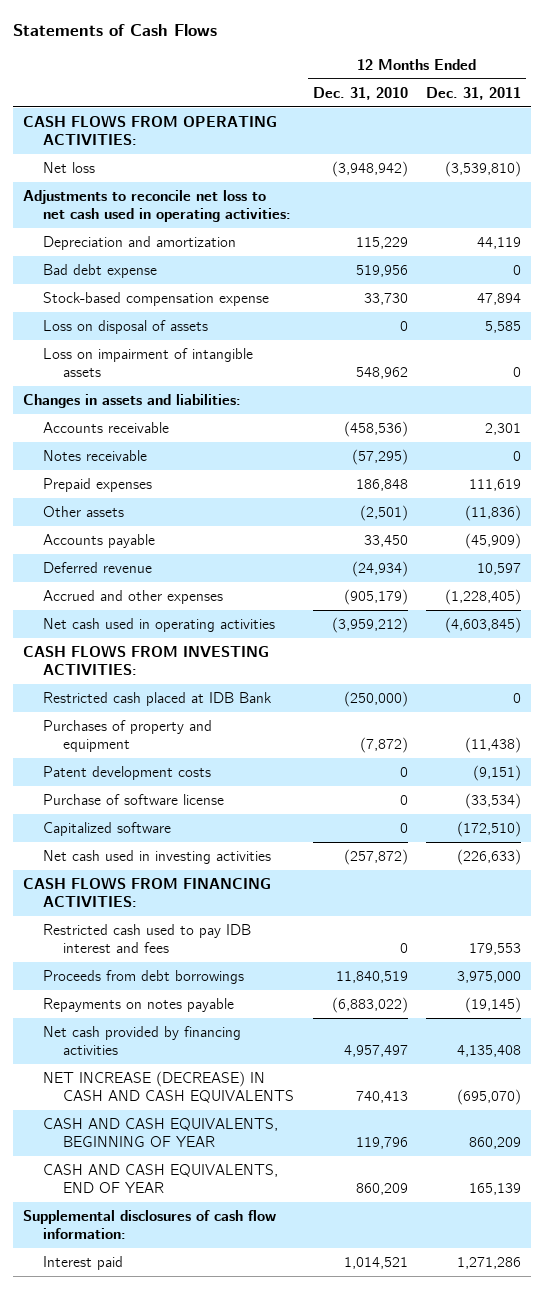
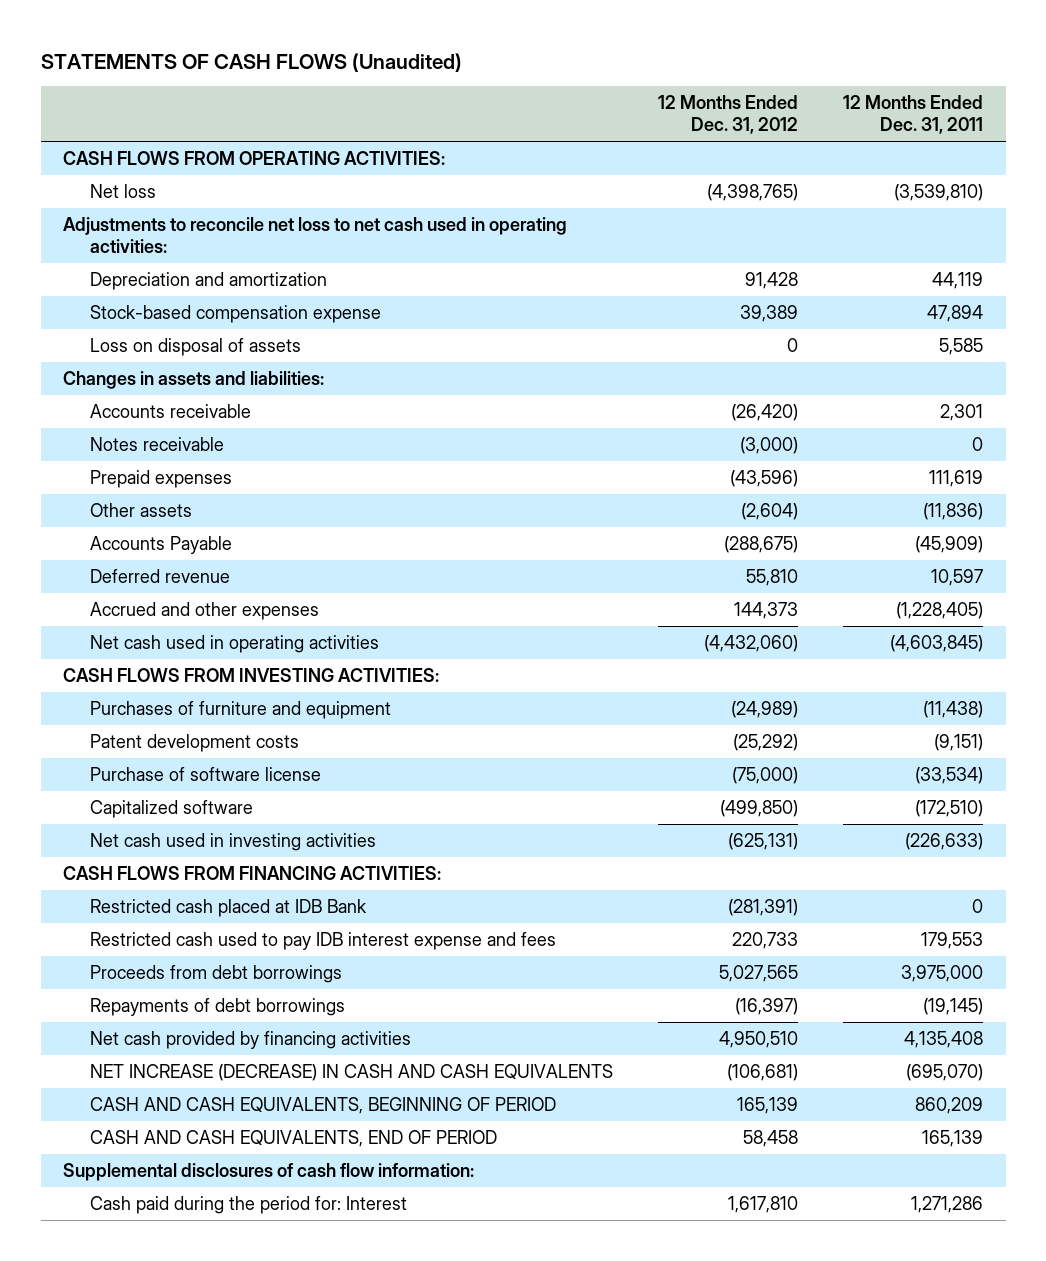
- Statements of Cash Flows
+ STATEMENTS OF CASH FLOWS (Unaudited)
- | 12 Months Ended Dec. 31, 2010 | 12 Months Ended Dec. 31, 2011
+ | 12 Months Ended Dec. 31, 2012 | 12 Months Ended Dec. 31, 2011
- Bad debt expense | 519,956 | 0
- Loss on impairment of intangible assets | 548,962 | 0
- Accounts payable | 33,450 | (45,909)
+ Accounts Payable | (288,675) | (45,909)
- Purchases of property and equipment | (7,872) | (11,438)
+ Purchases of furniture and equipment | (24,989) | (11,438)
- Restricted cash used to pay IDB interest and fees | 0 | 179,553
moved down: Restricted cash placed at IDB Bank | (281,391) | 0
+ Restricted cash used to pay IDB interest expense and fees | 220,733 | 179,553
- Repayments on notes payable | (6,883,022) | (19,145)
+ Repayments of debt borrowings | (16,397) | (19,145)
- CASH AND CASH EQUIVALENTS, BEGINNING OF YEAR | 119,796 | 860,209
- CASH AND CASH EQUIVALENTS, END OF YEAR | 860,209 | 165,139
+ CASH AND CASH EQUIVALENTS, BEGINNING OF PERIOD | 165,139 | 860,209
+ CASH AND CASH EQUIVALENTS, END OF PERIOD | 58,458 | 165,139
- Interest paid | 1,014,521 | 1,271,286
+ Cash paid during the period for: Interest | 1,617,810 | 1,271,286

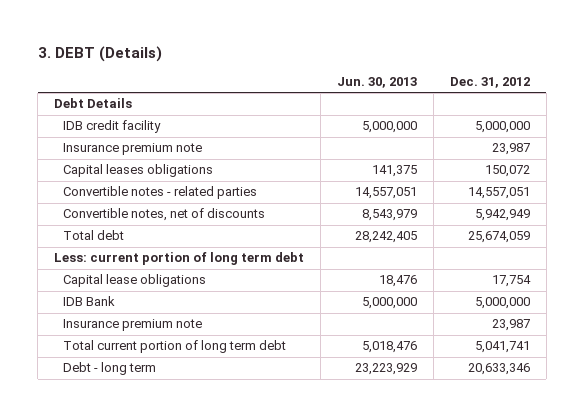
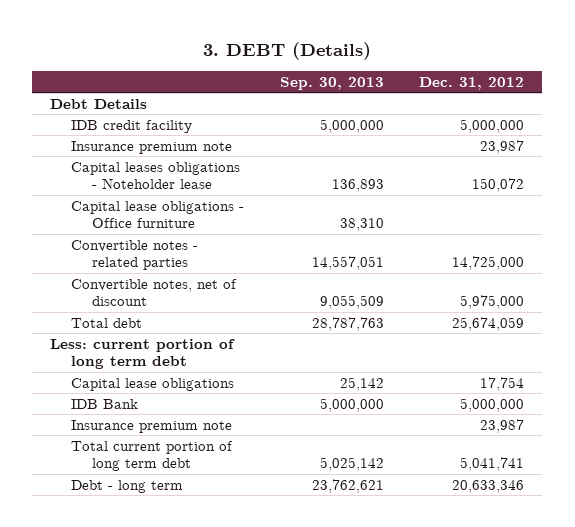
- | Jun. 30, 2013 | Dec. 31, 2012
+ | Sep. 30, 2013 | Dec. 31, 2012
- Capital leases obligations | 141,375 | 150,072
- Convertible notes - related parties | 14,557,051 | 14,557,051
- Convertible notes, net of discounts | 8,543,979 | 5,942,949
+ Capital leases obligations - Noteholder lease | 136,893 | 150,072
+ Capital lease obligations - Office furniture | 38,310 |
+ Convertible notes - related parties | 14,557,051 | 14,725,000
+ Convertible notes, net of discount | 9,055,509 | 5,975,000

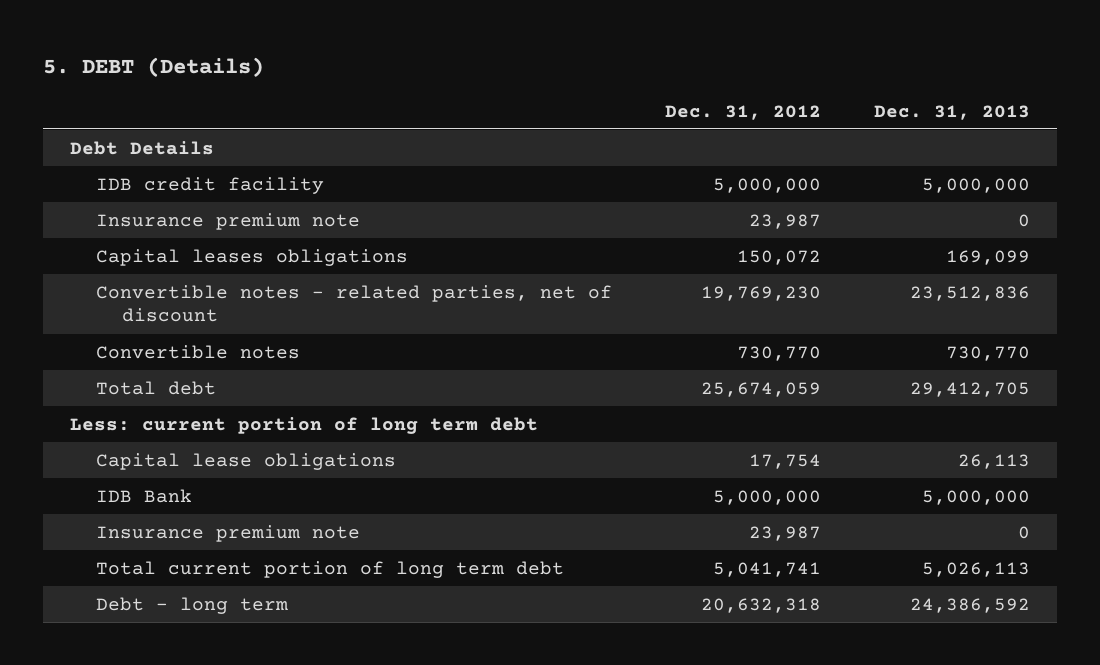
- 3. DEBT (Details)
+ 5. DEBT (Details)
- | Sep. 30, 2013 | Dec. 31, 2012
+ | Dec. 31, 2012 | Dec. 31, 2013
- Capital leases obligations - Noteholder lease | 136,893 | 150,072
- Capital lease obligations - Office furniture | 38,310 |
- Convertible notes - related parties | 14,557,051 | 14,725,000
- Convertible notes, net of discount | 9,055,509 | 5,975,000
+ Capital leases obligations | 150,072 | 169,099
+ Convertible notes - related parties, net of discount | 19,769,230 | 23,512,836
+ Convertible notes | 730,770 | 730,770
- Debt - long term | 23,762,621 | 20,633,346
+ Debt - long term | 20,632,318 | 24,386,592

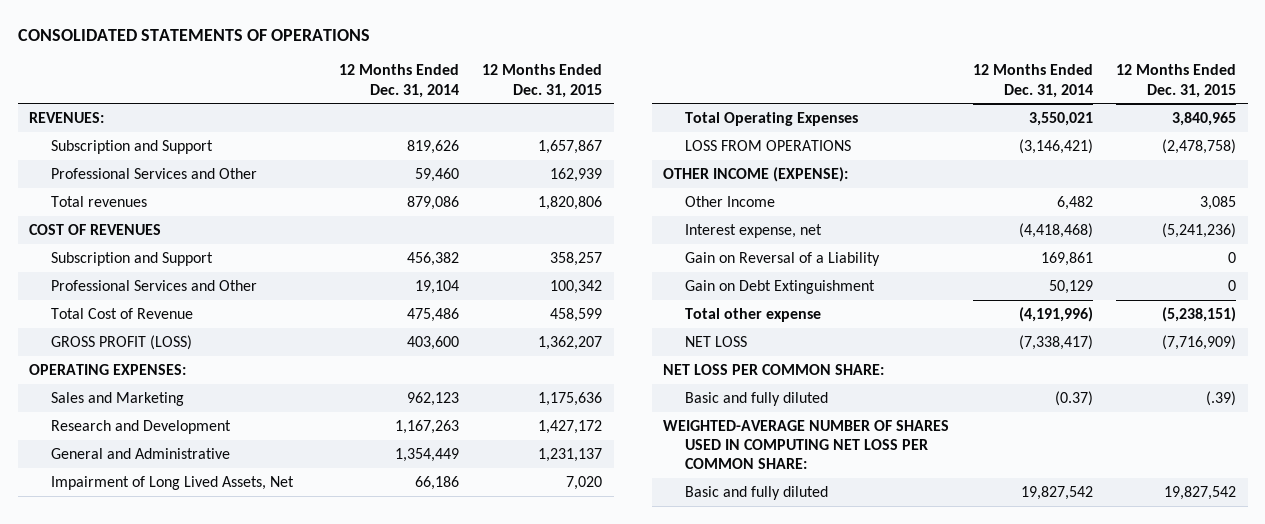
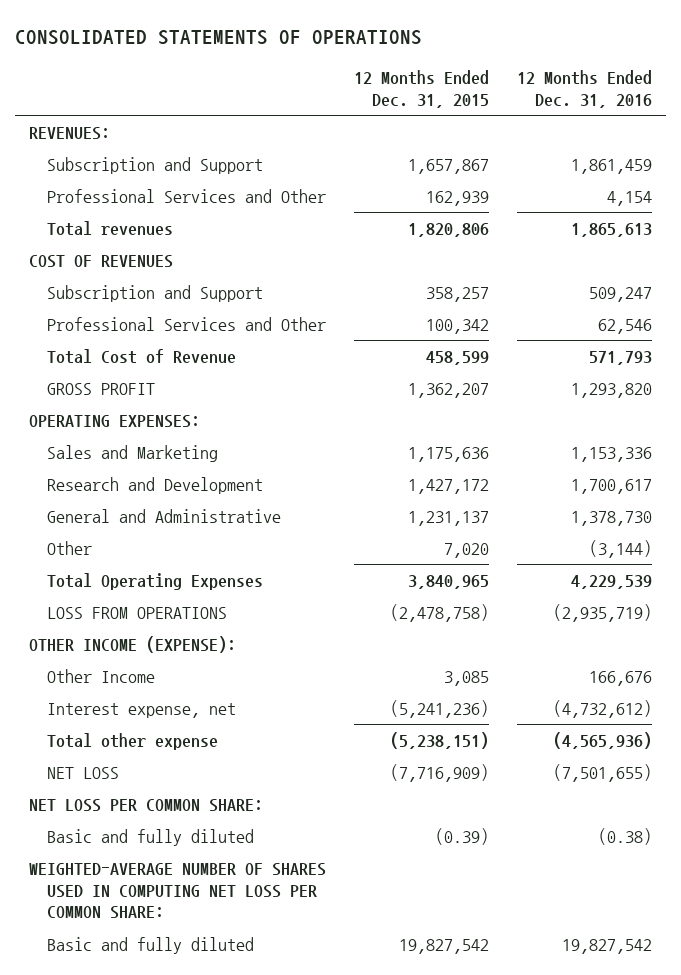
- | 12 Months Ended Dec. 31, 2014 | 12 Months Ended Dec. 31, 2015
+ | 12 Months Ended Dec. 31, 2015 | 12 Months Ended Dec. 31, 2016
- GROSS PROFIT (LOSS) | 403,600 | 1,362,207
+ GROSS PROFIT | 1,362,207 | 1,293,820
- Impairment of Long Lived Assets, Net | 66,186 | 7,020
+ Other | 7,020 | (3,144)
- Gain on Reversal of a Liability | 169,861 | 0
- Gain on Debt Extinguishment | 50,129 | 0
- Basic and fully diluted | (0.37) | (.39)
+ Basic and fully diluted | (0.39) | (0.38)

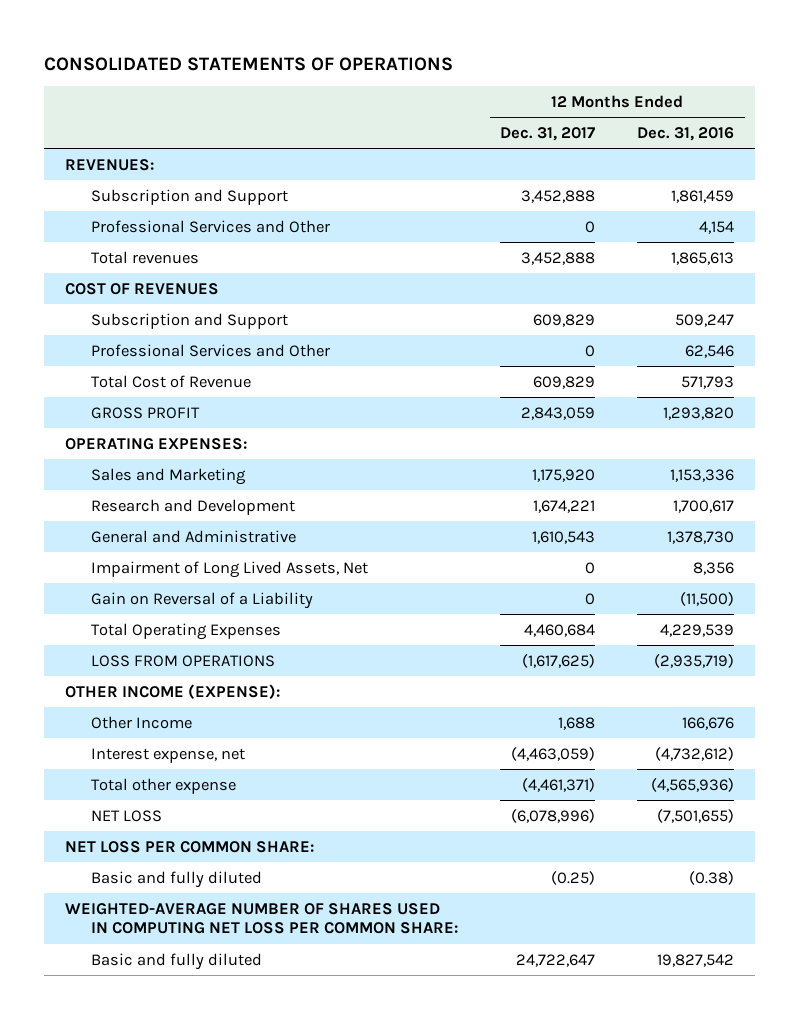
- | 12 Months Ended Dec. 31, 2015 | 12 Months Ended Dec. 31, 2016
+ | 12 Months Ended Dec. 31, 2017 | 12 Months Ended Dec. 31, 2016
- Other | 7,020 | (3,144)
+ Impairment of Long Lived Assets, Net | 0 | 8,356
+ Gain on Reversal of a Liability | 0 | (11,500)

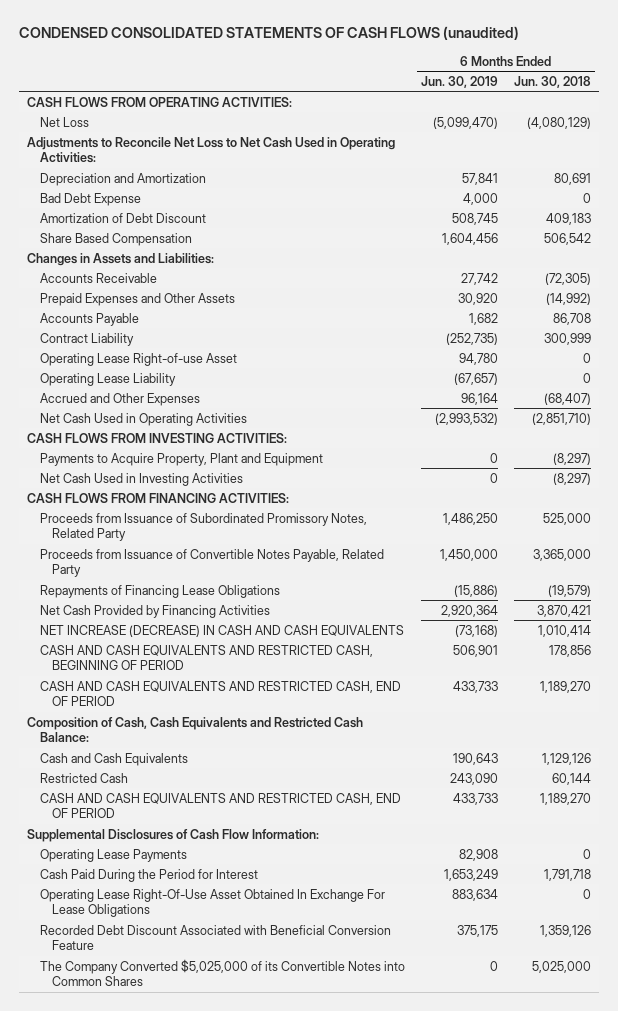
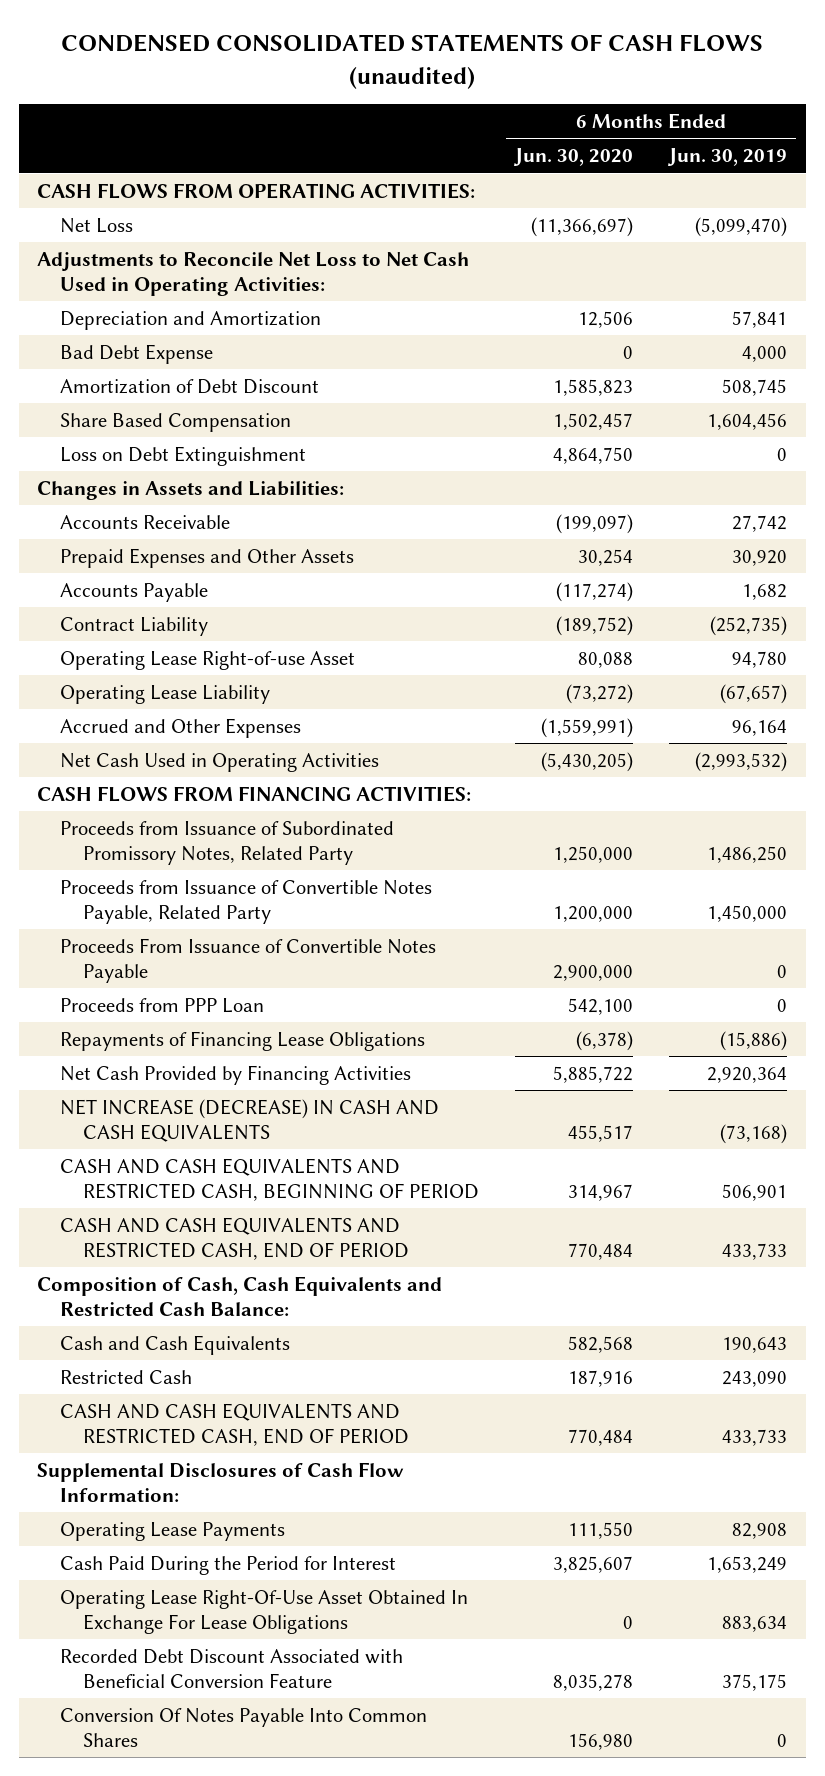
- | 6 Months Ended Jun. 30, 2019 | 6 Months Ended Jun. 30, 2018
+ | 6 Months Ended Jun. 30, 2020 | 6 Months Ended Jun. 30, 2019
+ Loss on Debt Extinguishment | 4,864,750 | 0
- CASH FLOWS FROM INVESTING ACTIVITIES:
- Payments to Acquire Property, Plant and Equipment | 0 | (8,297)
- Net Cash Used in Investing Activities | 0 | (8,297)
+ Proceeds From Issuance of Convertible Notes Payable | 2,900,000 | 0
+ Proceeds from PPP Loan | 542,100 | 0
- The Company Converted $5,025,000 of its Convertible Notes into Common Shares | 0 | 5,025,000
+ Conversion Of Notes Payable Into Common Shares | 156,980 | 0

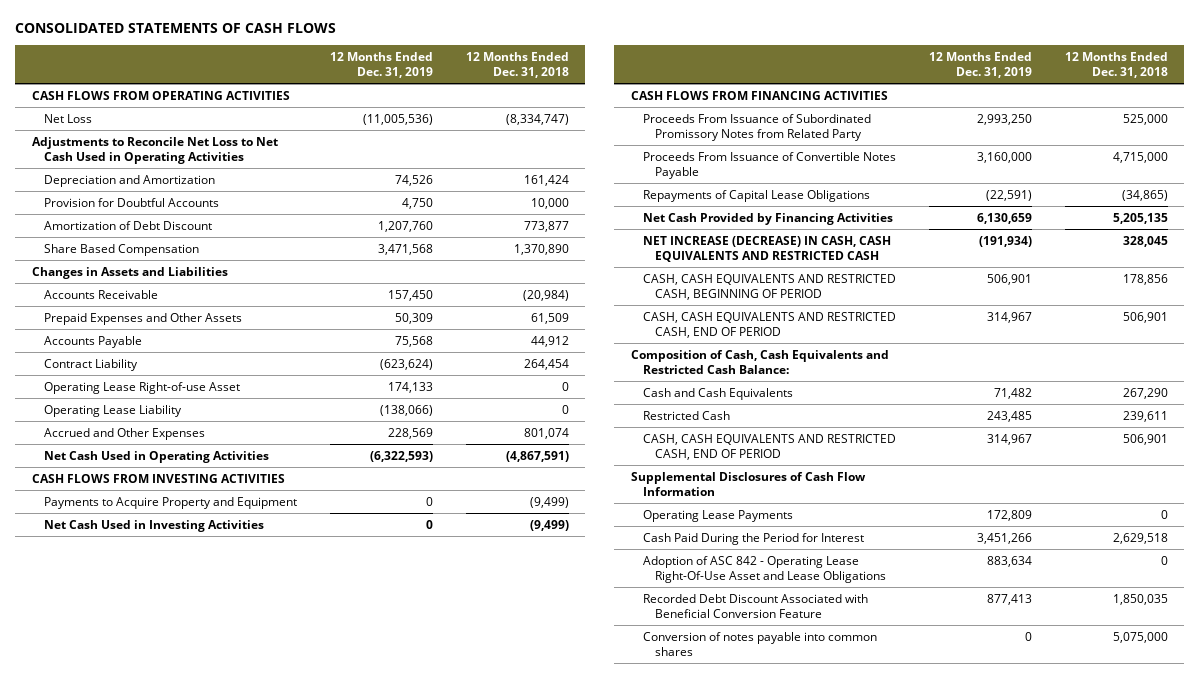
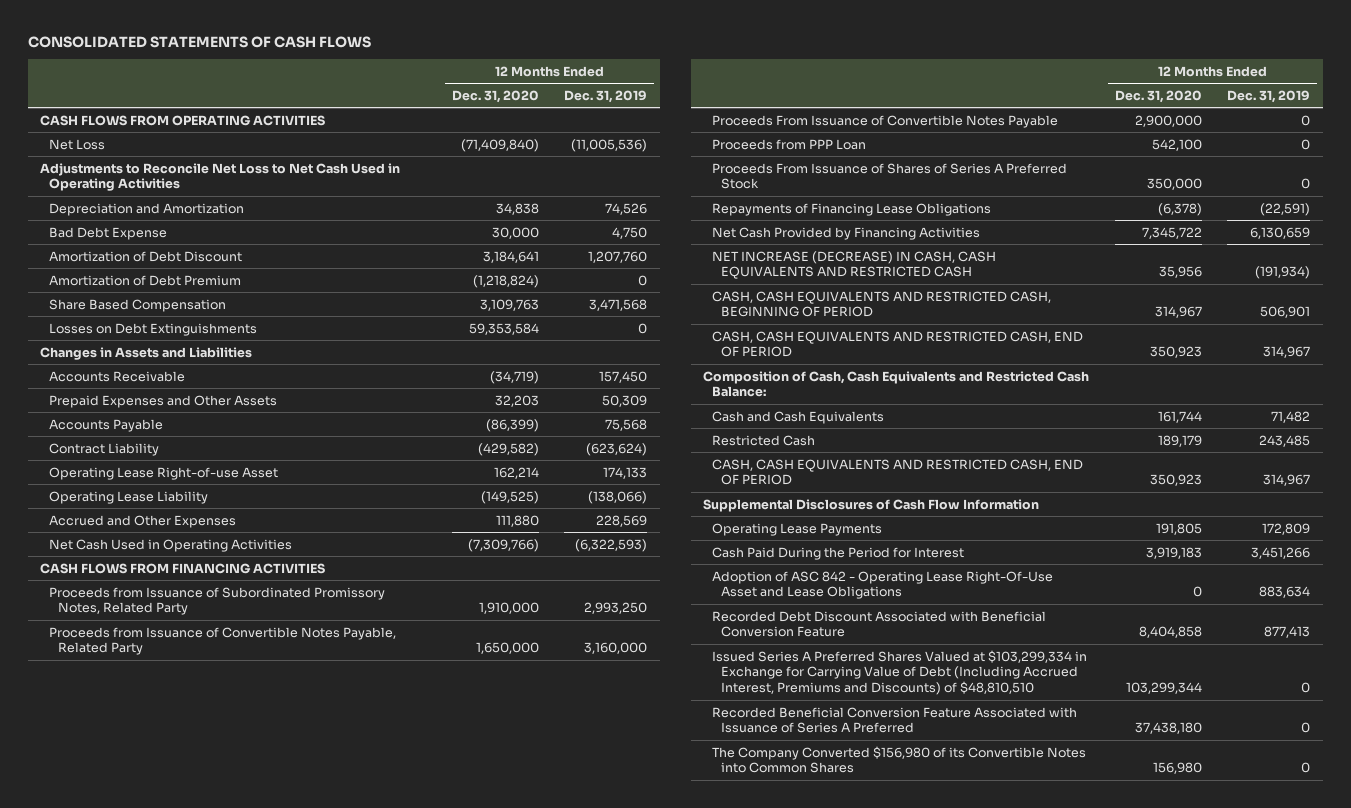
- | 12 Months Ended Dec. 31, 2019 | 12 Months Ended Dec. 31, 2018
+ | 12 Months Ended Dec. 31, 2020 | 12 Months Ended Dec. 31, 2019
- Provision for Doubtful Accounts | 4,750 | 10,000
+ Bad Debt Expense | 30,000 | 4,750
+ Amortization of Debt Premium | (1,218,824) | 0
+ Losses on Debt Extinguishments | 59,353,584 | 0
- CASH FLOWS FROM INVESTING ACTIVITIES
- Payments to Acquire Property and Equipment | 0 | (9,499)
- Net Cash Used in Investing Activities | 0 | (9,499)
- Proceeds From Issuance of Subordinated Promissory Notes from Related Party | 2,993,250 | 525,000
- Proceeds From Issuance of Convertible Notes Payable | 3,160,000 | 4,715,000
- Repayments of Capital Lease Obligations | (22,591) | (34,865)
+ Proceeds from Issuance of Subordinated Promissory Notes, Related Party | 1,910,000 | 2,993,250
+ Proceeds from Issuance of Convertible Notes Payable, Related Party | 1,650,000 | 3,160,000
+ Proceeds From Issuance of Convertible Notes Payable | 2,900,000 | 0
+ Proceeds from PPP Loan | 542,100 | 0
+ Proceeds From Issuance of Shares of Series A Preferred Stock | 350,000 | 0
+ Repayments of Financing Lease Obligations | (6,378) | (22,591)
- Conversion of notes payable into common shares | 0 | 5,075,000
+ Issued Series A Preferred Shares Valued at $103,299,334 in Exchange for Carrying Value of Debt (Including Accrued Interest, Premiums and Discounts) of $48,810,510 | 103,299,344 | 0
+ Recorded Beneficial Conversion Feature Associated with Issuance of Series A Preferred | 37,438,180 | 0
+ The Company Converted $156,980 of its Convertible Notes into Common Shares | 156,980 | 0

